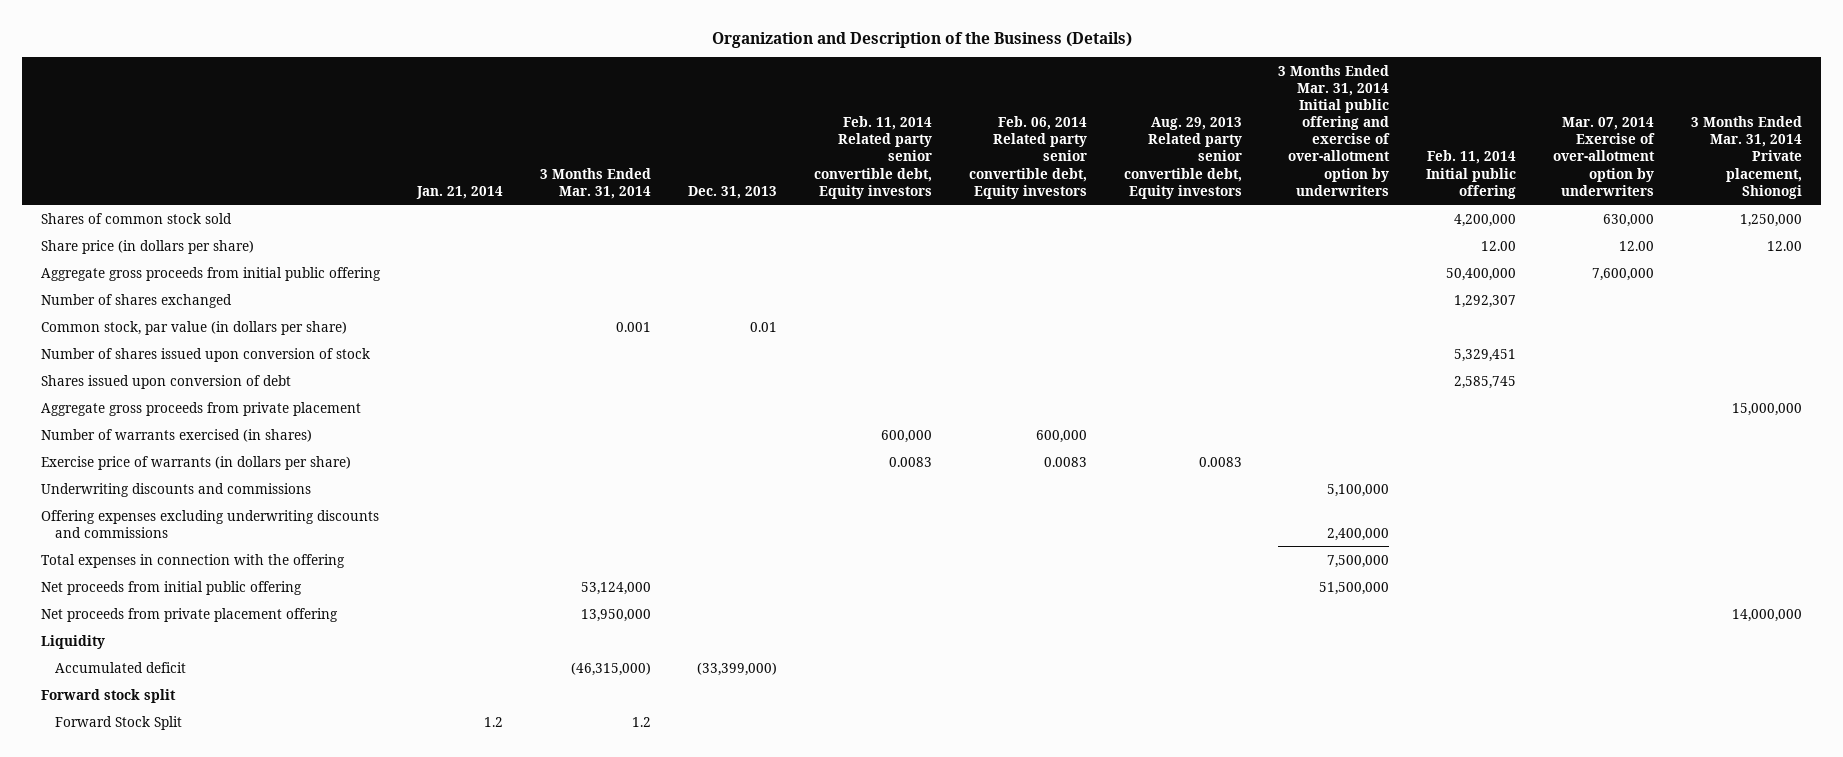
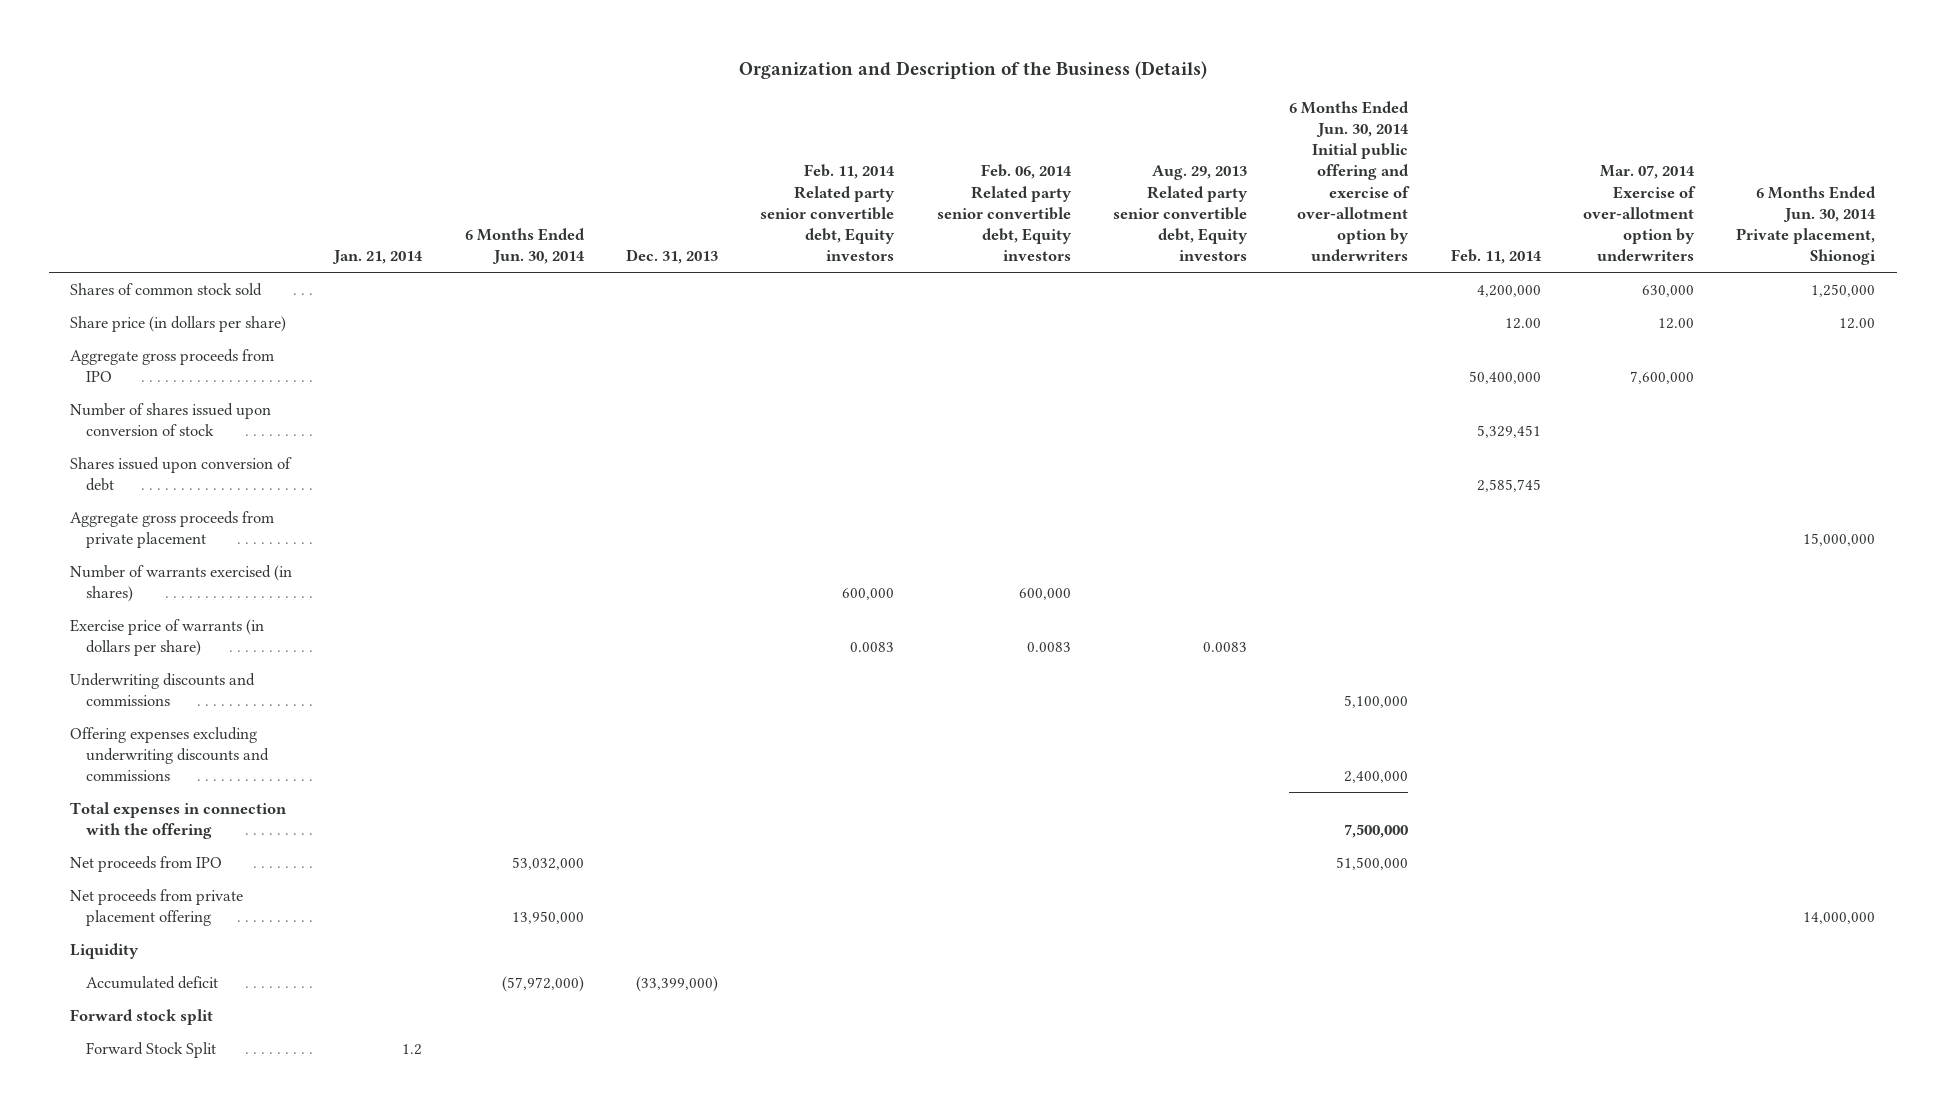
- | Jan. 21, 2014 | 3 Months Ended Mar. 31, 2014 | Dec. 31, 2013 | Feb. 11, 2014 Related party senior convertible debt, Equity investors | Feb. 06, 2014 Related party senior convertible debt, Equity investors | Aug. 29, 2013 Related party senior convertible debt, Equity investors | 3 Months Ended Mar. 31, 2014 Initial public offering and exercise of over-allotment option by underwriters | Feb. 11, 2014 Initial public offering | Mar. 07, 2014 Exercise of over-allotment option by underwriters | 3 Months Ended Mar. 31, 2014 Private placement, Shionogi
+ | Jan. 21, 2014 | 6 Months Ended Jun. 30, 2014 | Dec. 31, 2013 | Feb. 11, 2014 Related party senior convertible debt, Equity investors | Feb. 06, 2014 Related party senior convertible debt, Equity investors | Aug. 29, 2013 Related party senior convertible debt, Equity investors | 6 Months Ended Jun. 30, 2014 Initial public offering and exercise of over-allotment option by underwriters | Feb. 11, 2014 | Mar. 07, 2014 Exercise of over-allotment option by underwriters | 6 Months Ended Jun. 30, 2014 Private placement, Shionogi
- Aggregate gross proceeds from initial public offering | | | | | | | | 50,400,000 | 7,600,000 |
- Number of shares exchanged | | | | | | | | 1,292,307 | |
- Common stock, par value (in dollars per share) | | 0.001 | 0.01 | | | | | | |
+ Aggregate gross proceeds from IPO | | | | | | | | 50,400,000 | 7,600,000 |
- Net proceeds from initial public offering | | 53,124,000 | | | | | 51,500,000 | | |
+ Net proceeds from IPO | | 53,032,000 | | | | | 51,500,000 | | |

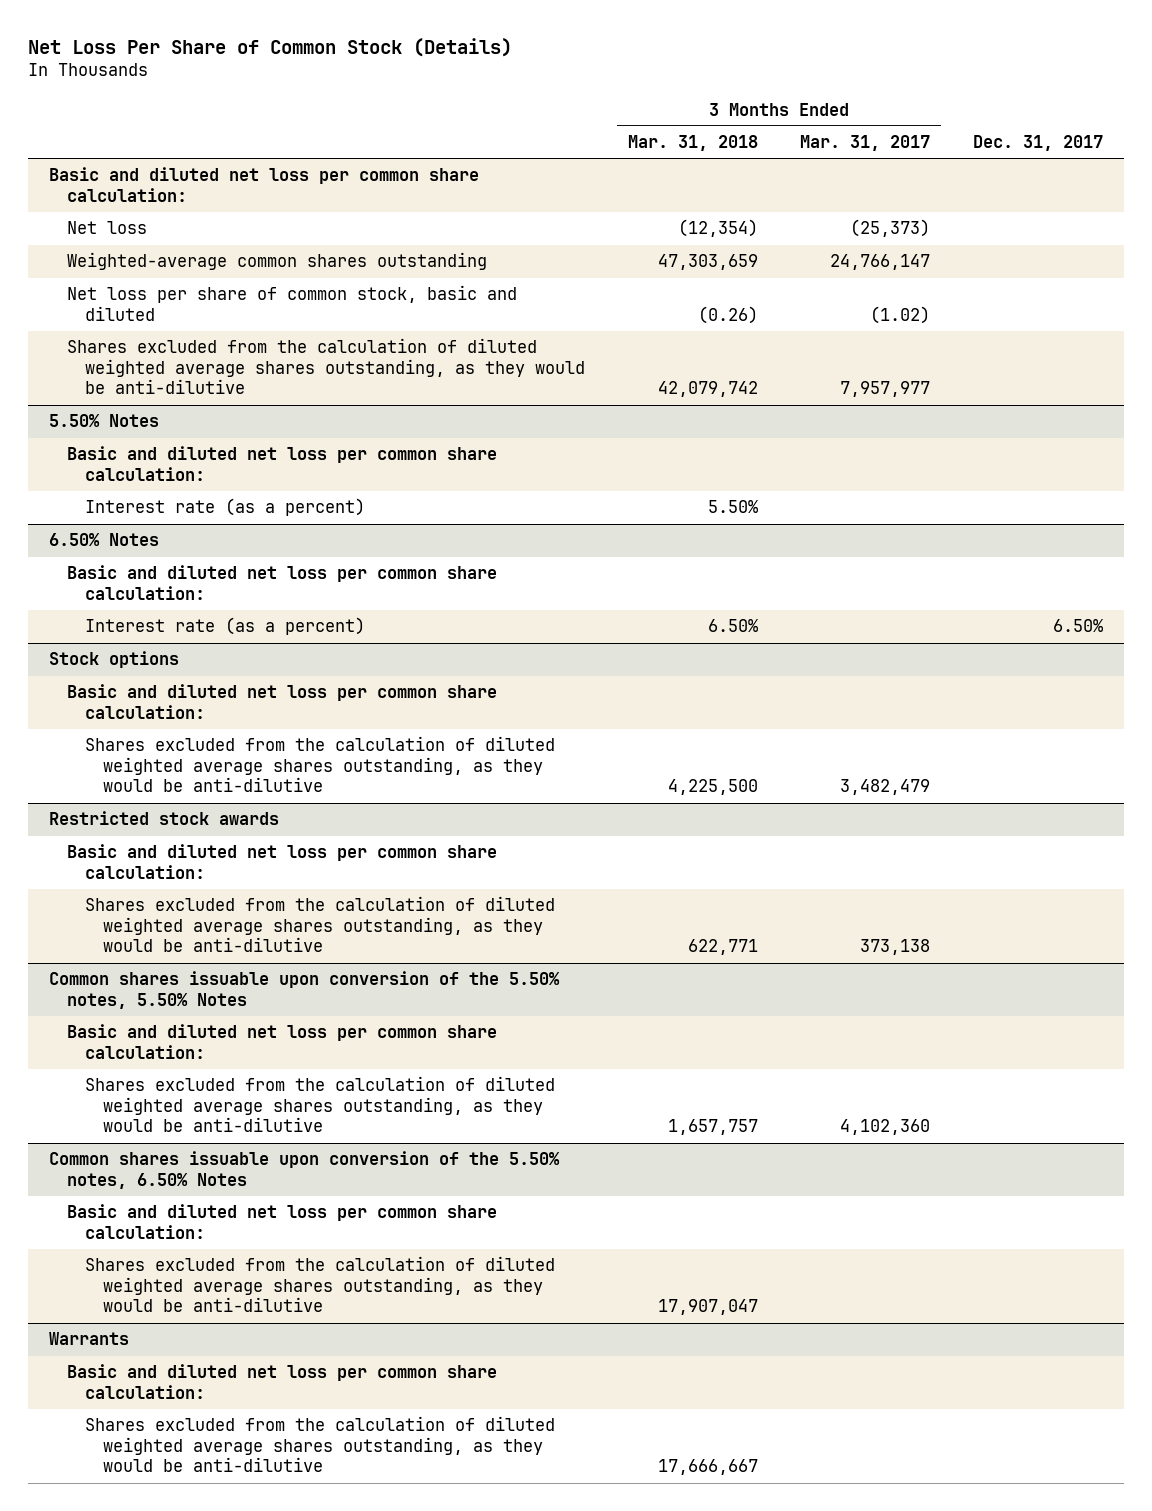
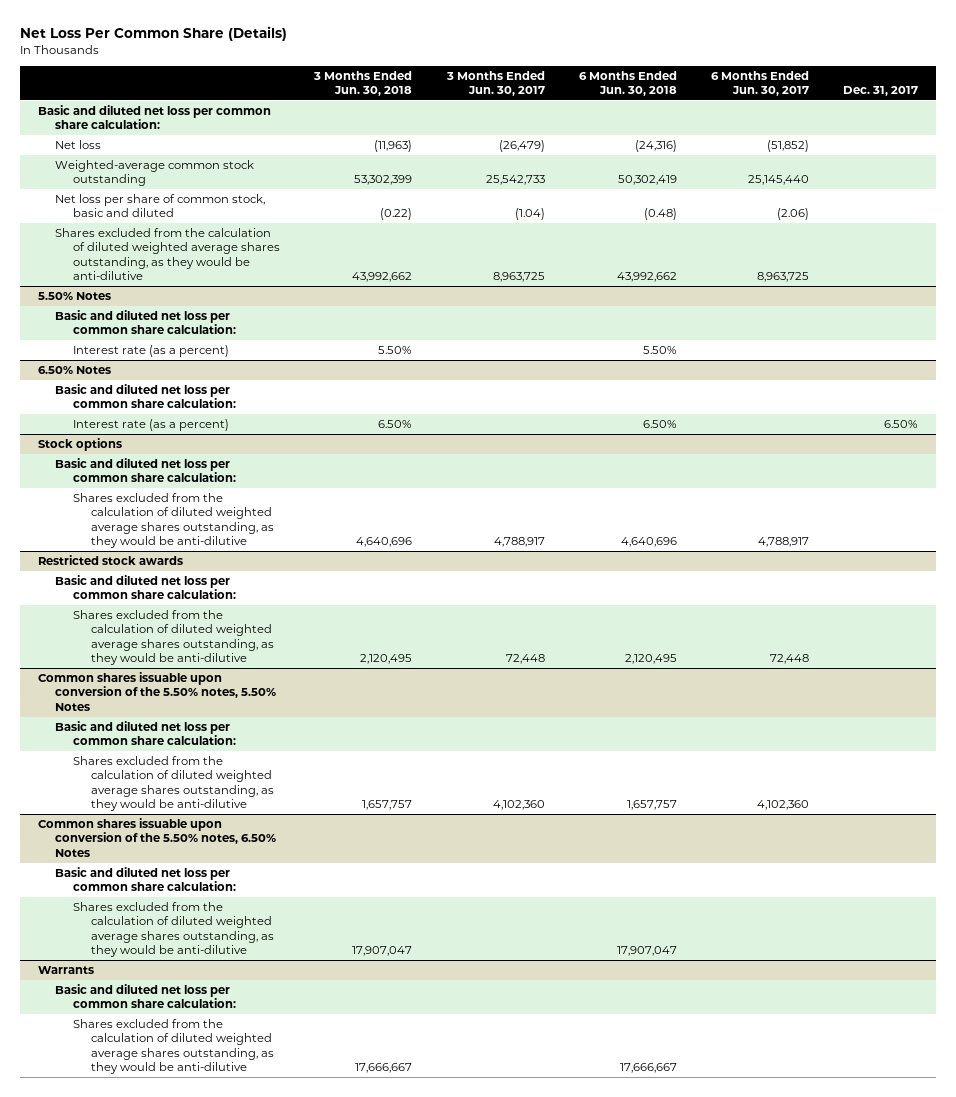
- Net Loss Per Share of Common Stock (Details)
+ Net Loss Per Common Share (Details)
- | 3 Months Ended Mar. 31, 2018 | 3 Months Ended Mar. 31, 2017 | Dec. 31, 2017
+ | 3 Months Ended Jun. 30, 2018 | 3 Months Ended Jun. 30, 2017 | 6 Months Ended Jun. 30, 2018 | 6 Months Ended Jun. 30, 2017 | Dec. 31, 2017
- Weighted-average common shares outstanding | 47,303,659 | 24,766,147 |
+ Weighted-average common stock outstanding | 53,302,399 | 25,542,733 | 50,302,419 | 25,145,440 |

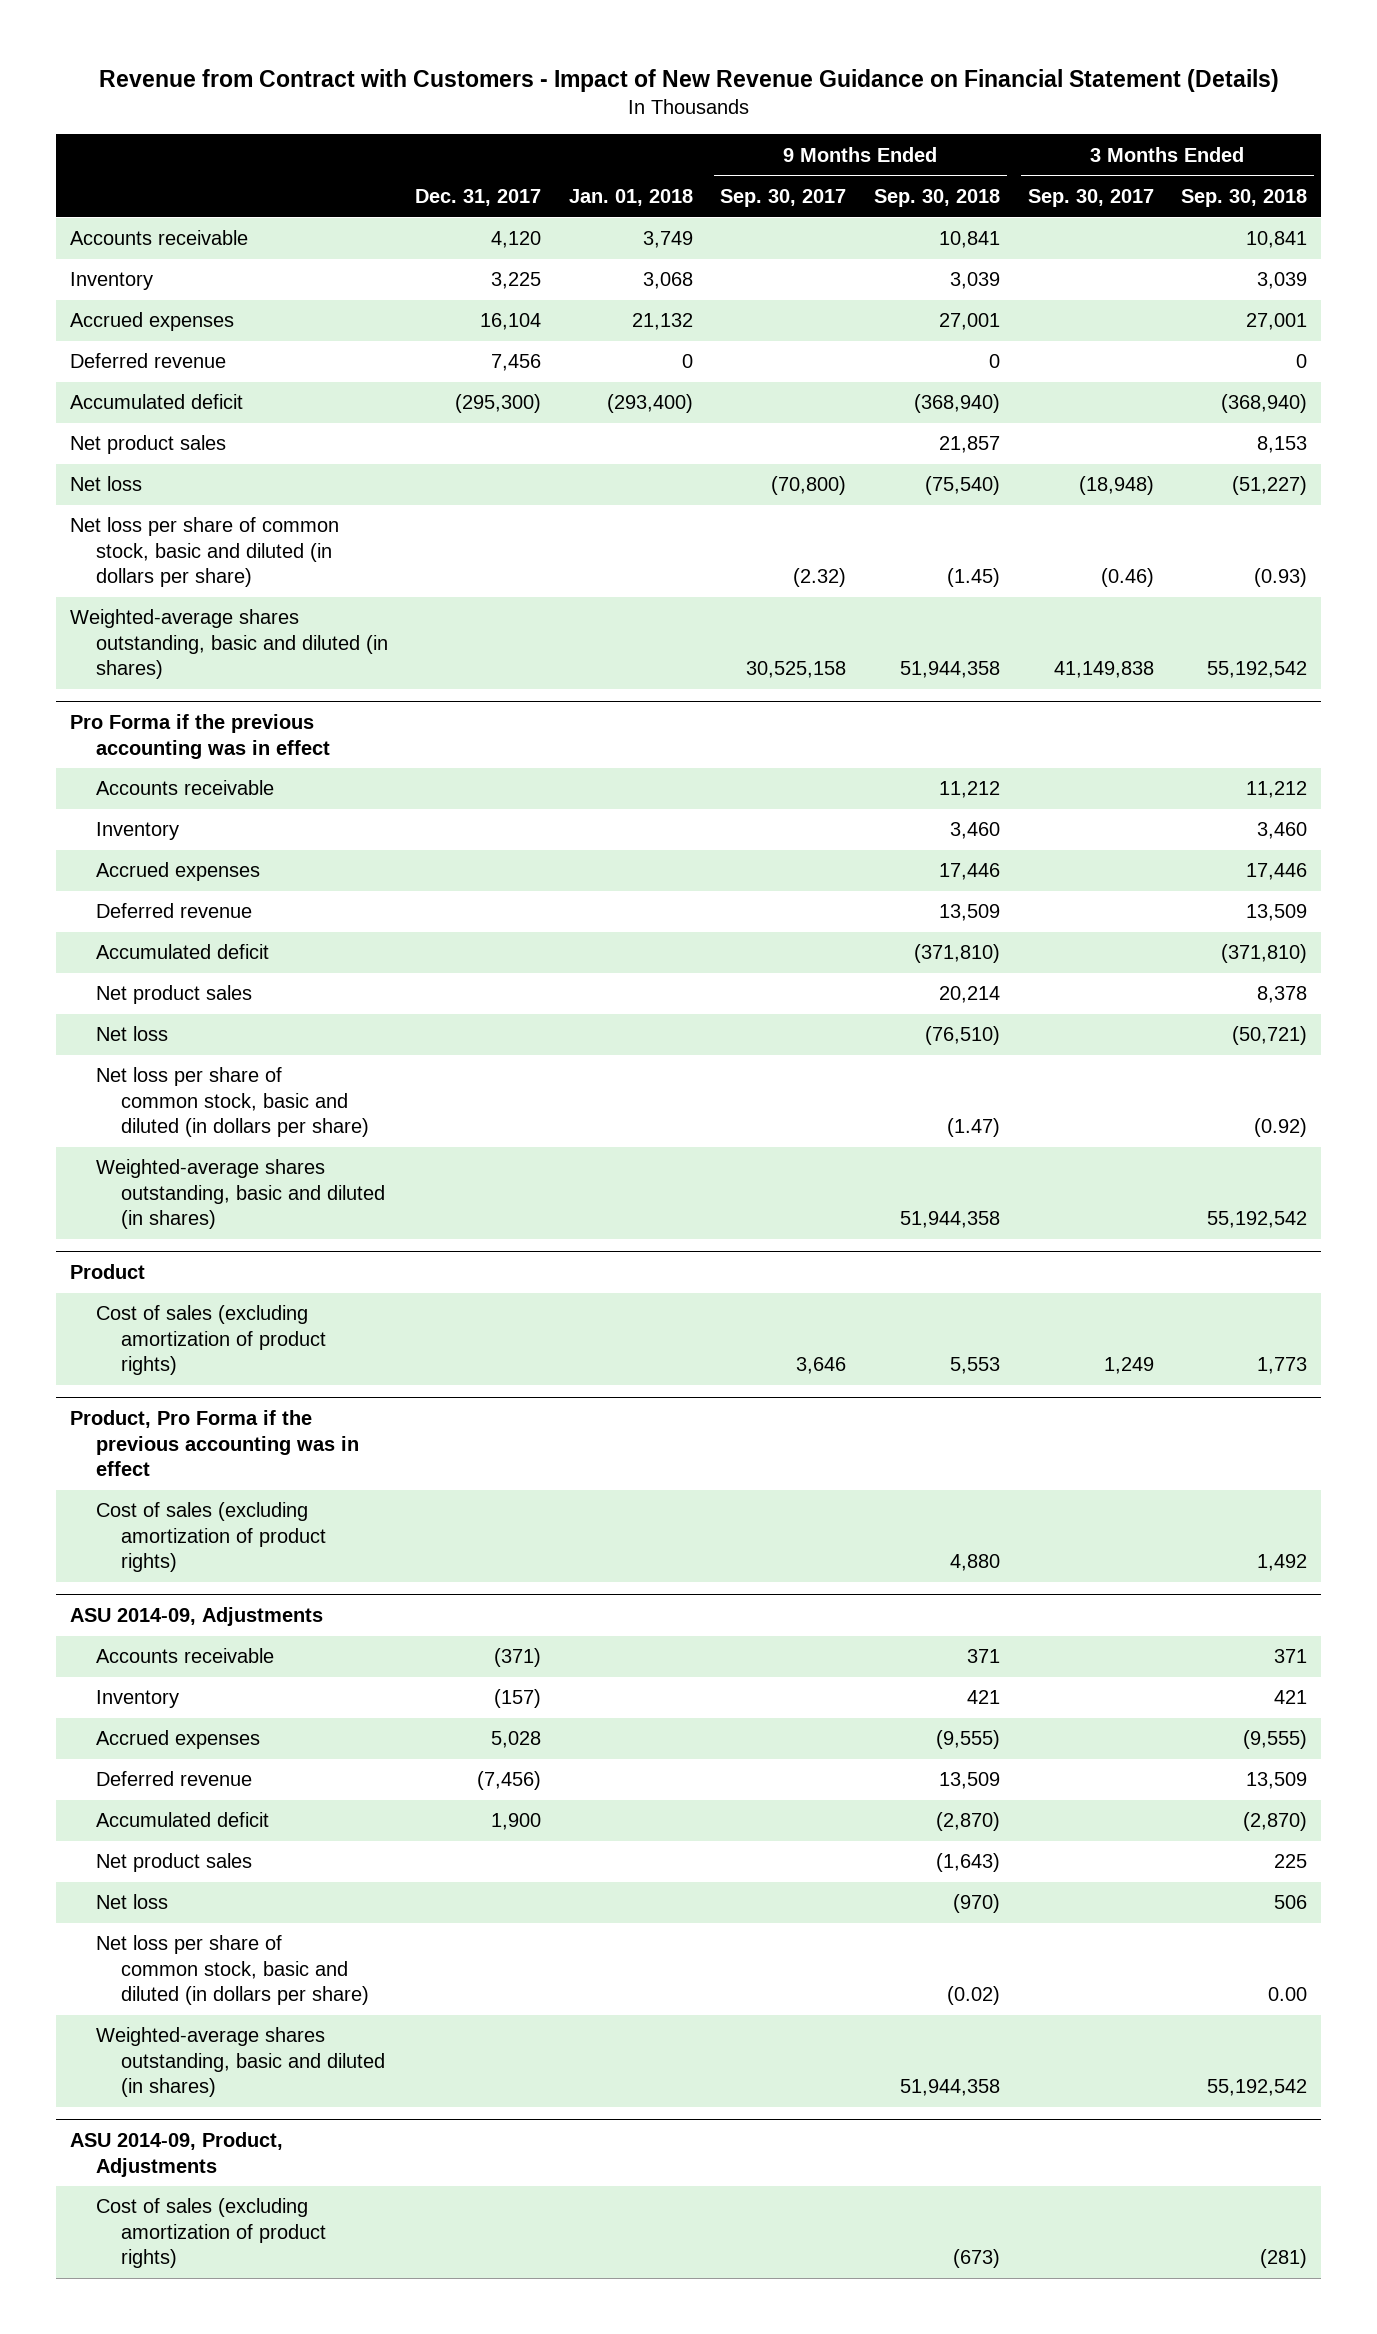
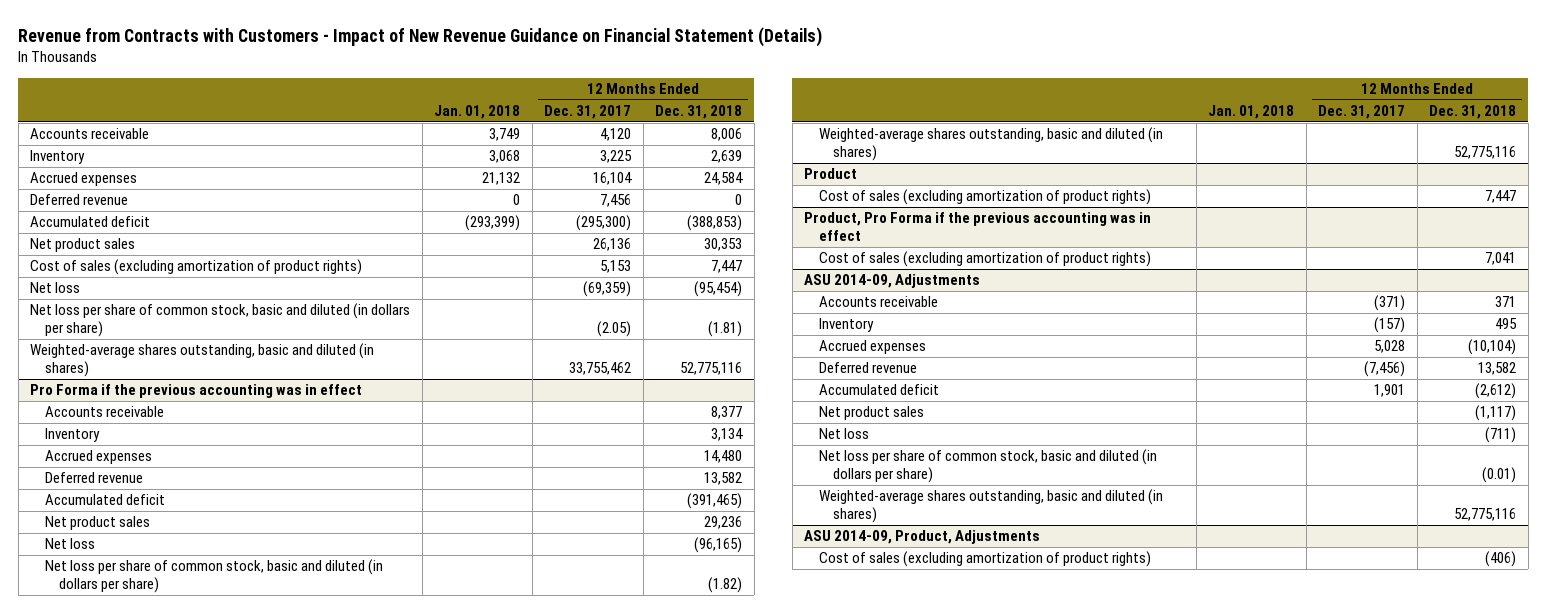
- Revenue from Contract with Customers - Impact of New Revenue Guidance on Financial Statement (Details)
+ Revenue from Contracts with Customers - Impact of New Revenue Guidance on Financial Statement (Details)
- | Dec. 31, 2017 | Jan. 01, 2018 | 9 Months Ended Sep. 30, 2017 | 9 Months Ended Sep. 30, 2018 | 3 Months Ended Sep. 30, 2017 | 3 Months Ended Sep. 30, 2018
+ | Jan. 01, 2018 | 12 Months Ended Dec. 31, 2017 | 12 Months Ended Dec. 31, 2018
- Accumulated deficit | (295,300) | (293,400) | | (368,940) | | (368,940)
+ Accumulated deficit | (293,399) | (295,300) | (388,853)
+ Cost of sales (excluding amortization of product rights) | | 5,153 | 7,447

